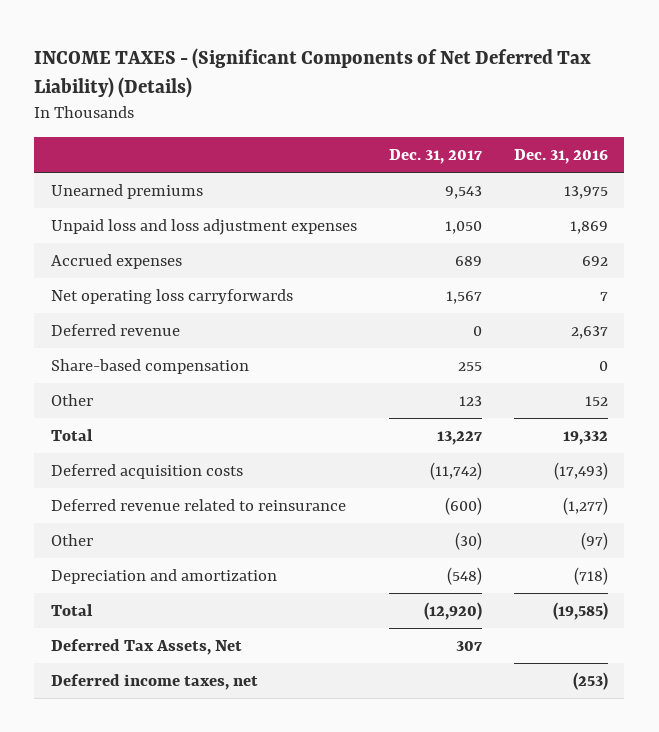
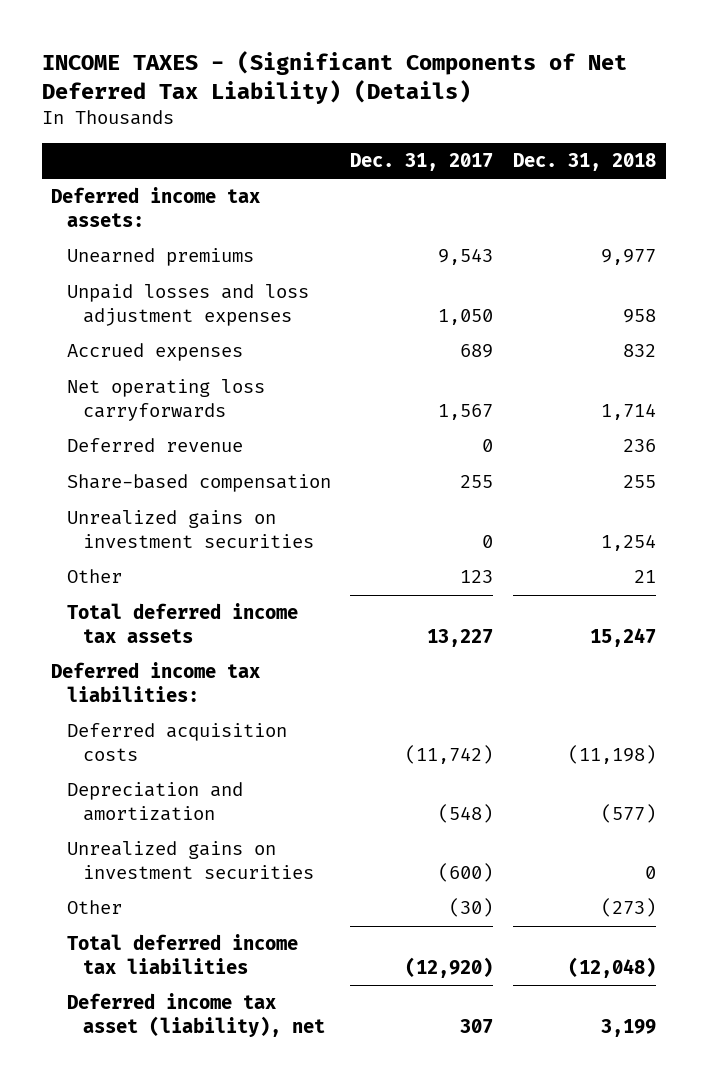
- | Dec. 31, 2017 | Dec. 31, 2016
+ | Dec. 31, 2017 | Dec. 31, 2018
+ Deferred income tax assets:
- Unpaid loss and loss adjustment expenses | 1,050 | 1,869
+ Unpaid losses and loss adjustment expenses | 1,050 | 958
+ Unrealized gains on investment securities | 0 | 1,254
- Total | 13,227 | 19,332
+ Total deferred income tax assets | 13,227 | 15,247
+ Deferred income tax liabilities:
- Deferred revenue related to reinsurance | (600) | (1,277)
- Total | (12,920) | (19,585)
- Deferred Tax Assets, Net | 307 |
- Deferred income taxes, net | | (253)
+ Unrealized gains on investment securities | (600) | 0
moved down: Other | (30) | (273)
+ Total deferred income tax liabilities | (12,920) | (12,048)
+ Deferred income tax asset (liability), net | 307 | 3,199

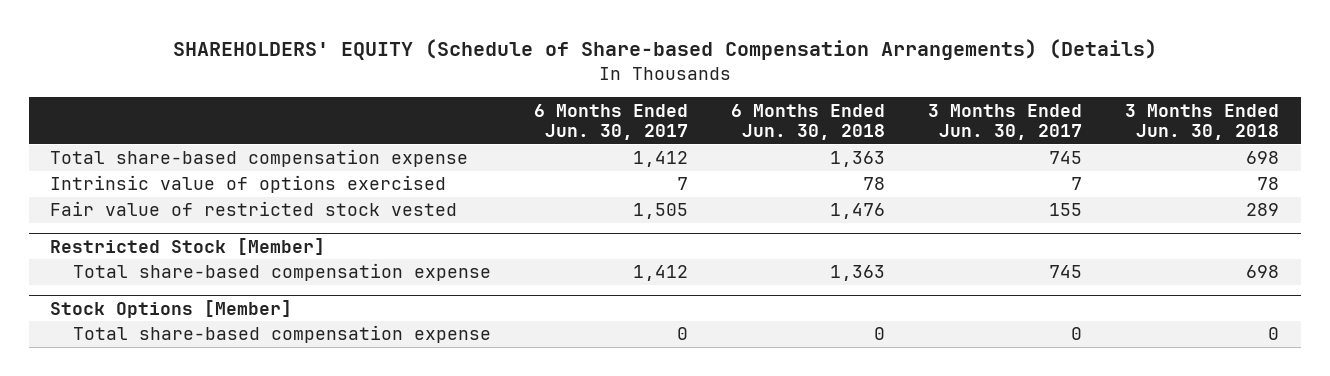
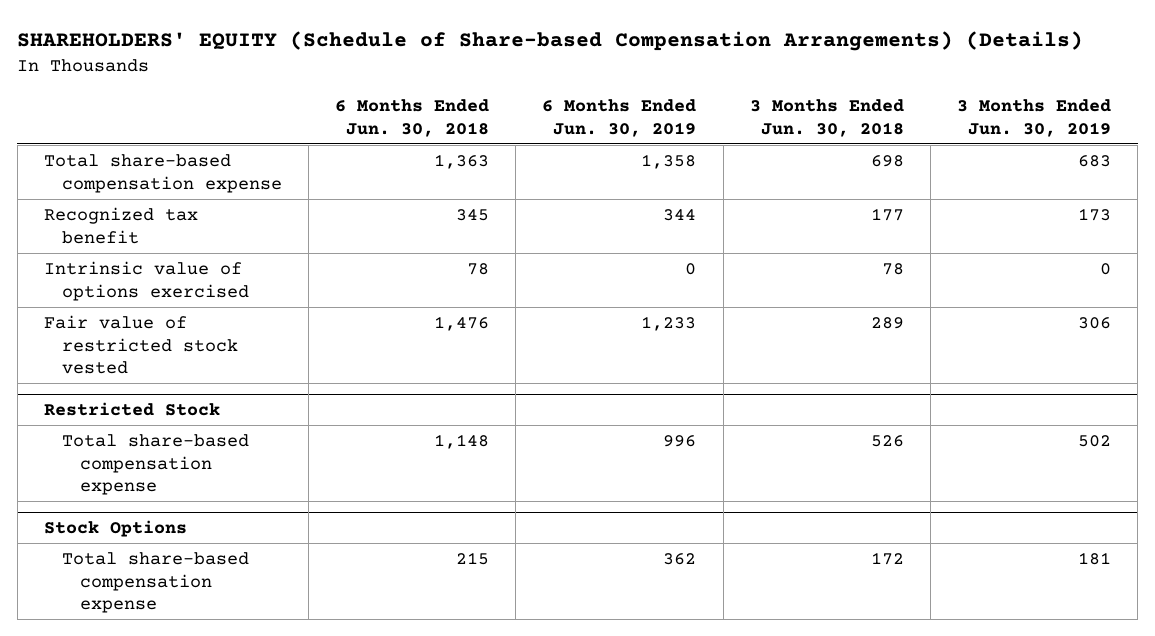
- | 6 Months Ended Jun. 30, 2017 | 6 Months Ended Jun. 30, 2018 | 3 Months Ended Jun. 30, 2017 | 3 Months Ended Jun. 30, 2018
+ | 6 Months Ended Jun. 30, 2018 | 6 Months Ended Jun. 30, 2019 | 3 Months Ended Jun. 30, 2018 | 3 Months Ended Jun. 30, 2019
+ Recognized tax benefit | 345 | 344 | 177 | 173
- Restricted Stock [Member]
- Total share-based compensation expense | 1,412 | 1,363 | 745 | 698
- Stock Options [Member]
- Total share-based compensation expense | 0 | 0 | 0 | 0
+ Restricted Stock
+ Total share-based compensation expense | 1,148 | 996 | 526 | 502
+ Stock Options
+ Total share-based compensation expense | 215 | 362 | 172 | 181

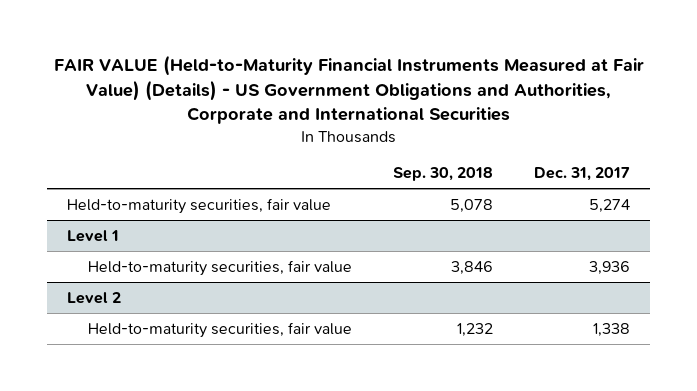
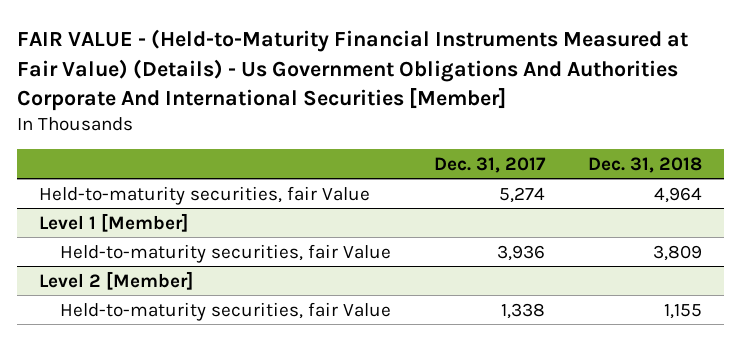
- FAIR VALUE (Held-to-Maturity Financial Instruments Measured at Fair Value) (Details) - US Government Obligations and Authorities, Corporate and International Securities
+ FAIR VALUE - (Held-to-Maturity Financial Instruments Measured at Fair Value) (Details) - Us Government Obligations And Authorities Corporate And International Securities [Member]
- | Sep. 30, 2018 | Dec. 31, 2017
+ | Dec. 31, 2017 | Dec. 31, 2018
- Held-to-maturity securities, fair value | 5,078 | 5,274
- Level 1
- Held-to-maturity securities, fair value | 3,846 | 3,936
- Level 2
- Held-to-maturity securities, fair value | 1,232 | 1,338
+ Held-to-maturity securities, fair Value | 5,274 | 4,964
+ Level 1 [Member]
+ Held-to-maturity securities, fair Value | 3,936 | 3,809
+ Level 2 [Member]
+ Held-to-maturity securities, fair Value | 1,338 | 1,155

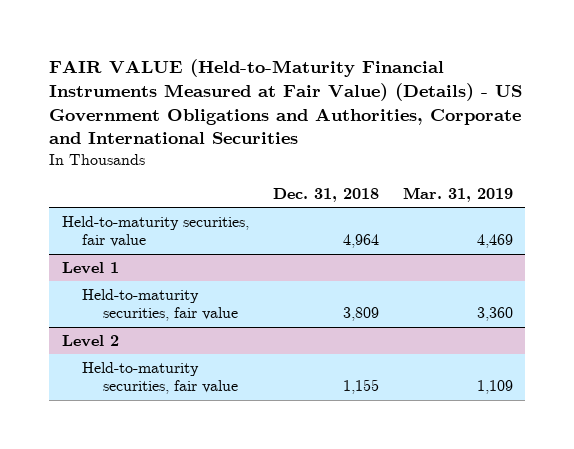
- FAIR VALUE - (Held-to-Maturity Financial Instruments Measured at Fair Value) (Details) - Us Government Obligations And Authorities Corporate And International Securities [Member]
+ FAIR VALUE (Held-to-Maturity Financial Instruments Measured at Fair Value) (Details) - US Government Obligations and Authorities, Corporate and International Securities
- | Dec. 31, 2017 | Dec. 31, 2018
+ | Dec. 31, 2018 | Mar. 31, 2019
- Held-to-maturity securities, fair Value | 5,274 | 4,964
- Level 1 [Member]
- Held-to-maturity securities, fair Value | 3,936 | 3,809
- Level 2 [Member]
- Held-to-maturity securities, fair Value | 1,338 | 1,155
+ Held-to-maturity securities, fair value | 4,964 | 4,469
+ Level 1
+ Held-to-maturity securities, fair value | 3,809 | 3,360
+ Level 2
+ Held-to-maturity securities, fair value | 1,155 | 1,109

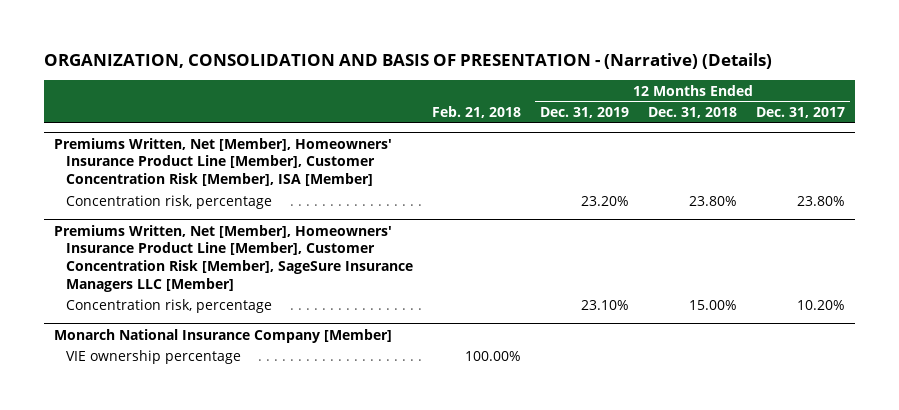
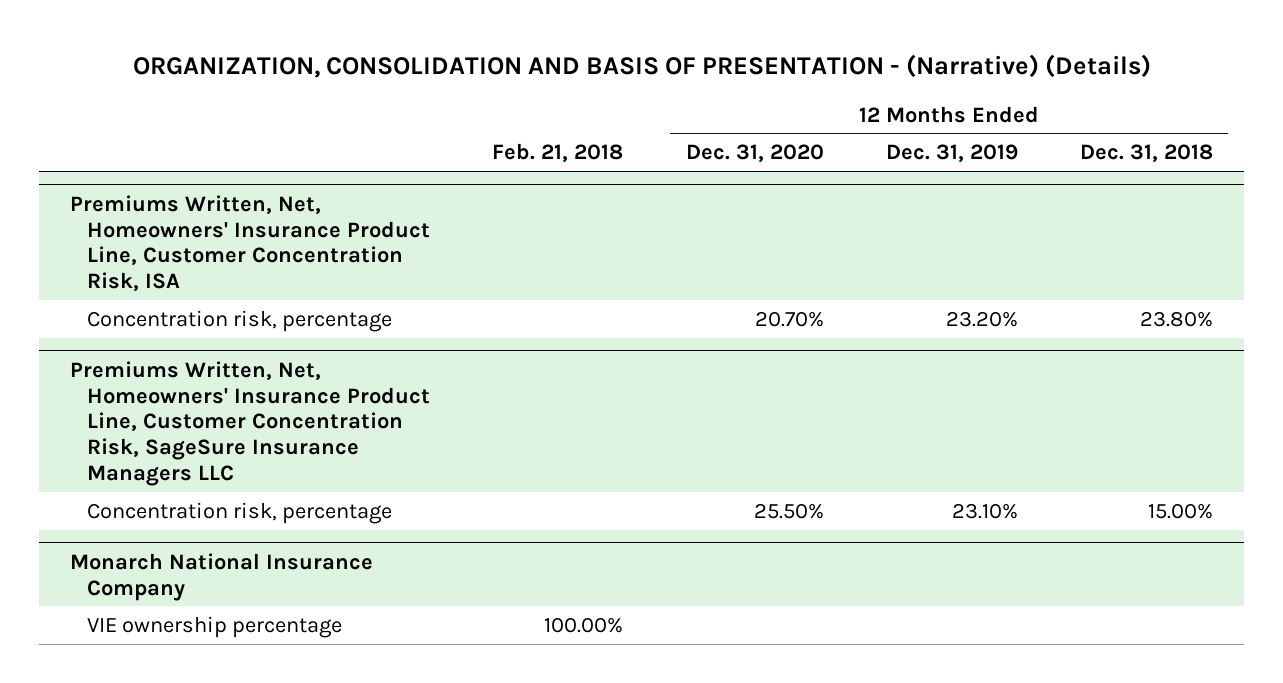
- | Feb. 21, 2018 | 12 Months Ended Dec. 31, 2019 | 12 Months Ended Dec. 31, 2018 | 12 Months Ended Dec. 31, 2017
+ | Feb. 21, 2018 | 12 Months Ended Dec. 31, 2020 | 12 Months Ended Dec. 31, 2019 | 12 Months Ended Dec. 31, 2018
- Premiums Written, Net [Member], Homeowners' Insurance Product Line [Member], Customer Concentration Risk [Member], ISA [Member]
+ Premiums Written, Net, Homeowners' Insurance Product Line, Customer Concentration Risk, ISA
- Premiums Written, Net [Member], Homeowners' Insurance Product Line [Member], Customer Concentration Risk [Member], SageSure Insurance Managers LLC [Member]
+ Premiums Written, Net, Homeowners' Insurance Product Line, Customer Concentration Risk, SageSure Insurance Managers LLC
- Monarch National Insurance Company [Member]
+ Monarch National Insurance Company

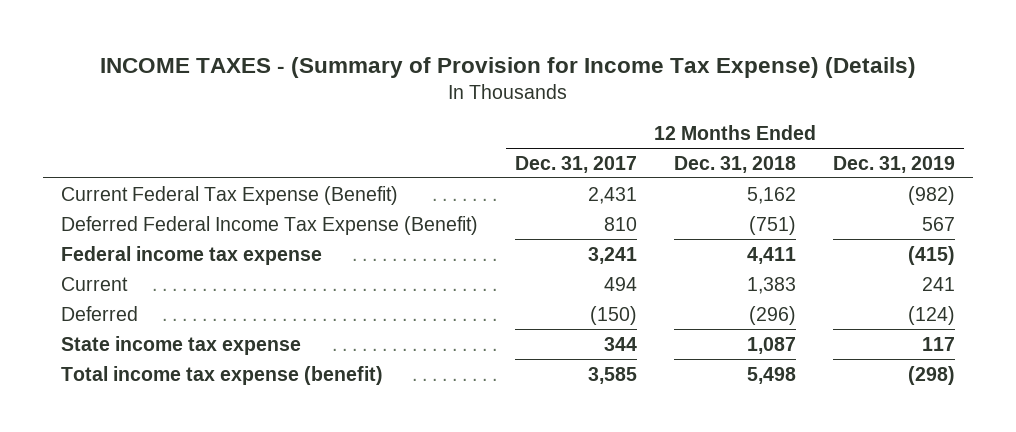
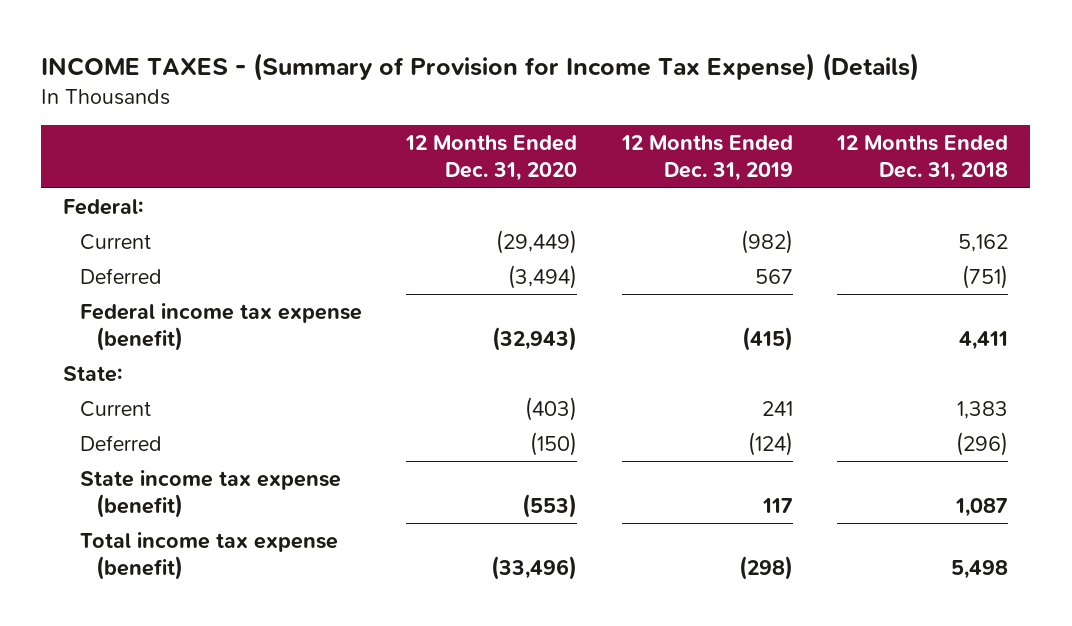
- | 12 Months Ended Dec. 31, 2017 | 12 Months Ended Dec. 31, 2018 | 12 Months Ended Dec. 31, 2019
+ | 12 Months Ended Dec. 31, 2020 | 12 Months Ended Dec. 31, 2019 | 12 Months Ended Dec. 31, 2018
- Current Federal Tax Expense (Benefit) | 2,431 | 5,162 | (982)
- Deferred Federal Income Tax Expense (Benefit) | 810 | (751) | 567
- Federal income tax expense | 3,241 | 4,411 | (415)
+ Federal:
+ Current | (29,449) | (982) | 5,162
+ Deferred | (3,494) | 567 | (751)
+ Federal income tax expense (benefit) | (32,943) | (415) | 4,411
+ State:
- State income tax expense | 344 | 1,087 | 117
+ State income tax expense (benefit) | (553) | 117 | 1,087

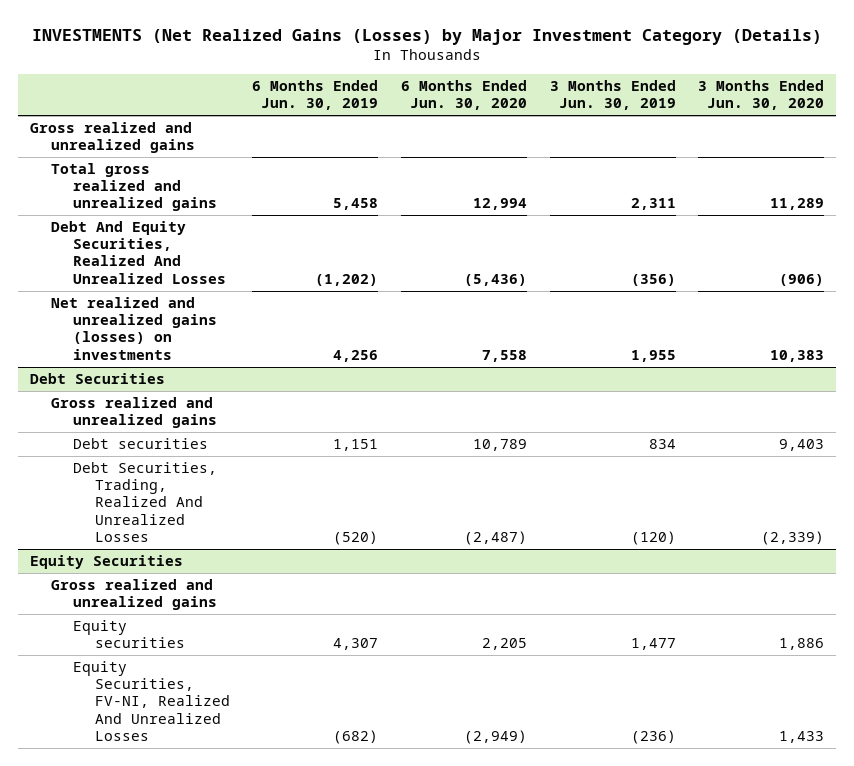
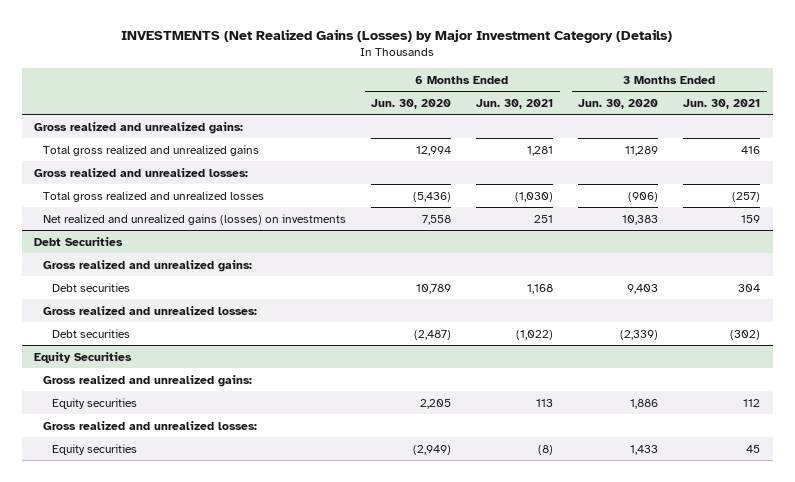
- | 6 Months Ended Jun. 30, 2019 | 6 Months Ended Jun. 30, 2020 | 3 Months Ended Jun. 30, 2019 | 3 Months Ended Jun. 30, 2020
+ | 6 Months Ended Jun. 30, 2020 | 6 Months Ended Jun. 30, 2021 | 3 Months Ended Jun. 30, 2020 | 3 Months Ended Jun. 30, 2021
- Gross realized and unrealized gains
+ Gross realized and unrealized gains:
- Debt And Equity Securities, Realized And Unrealized Losses | (1,202) | (5,436) | (356) | (906)
+ Gross realized and unrealized losses:
+ Total gross realized and unrealized losses | (5,436) | (1,030) | (906) | (257)
@ Debt Securities
- Gross realized and unrealized gains
+ Gross realized and unrealized gains:
- Debt Securities, Trading, Realized And Unrealized Losses | (520) | (2,487) | (120) | (2,339)
+ Gross realized and unrealized losses:
+ Debt securities | (2,487) | (1,022) | (2,339) | (302)
@ Equity Securities
- Gross realized and unrealized gains
+ Gross realized and unrealized gains:
- Equity Securities, FV-NI, Realized And Unrealized Losses | (682) | (2,949) | (236) | 1,433
+ Gross realized and unrealized losses:
+ Equity securities | (2,949) | (8) | 1,433 | 45

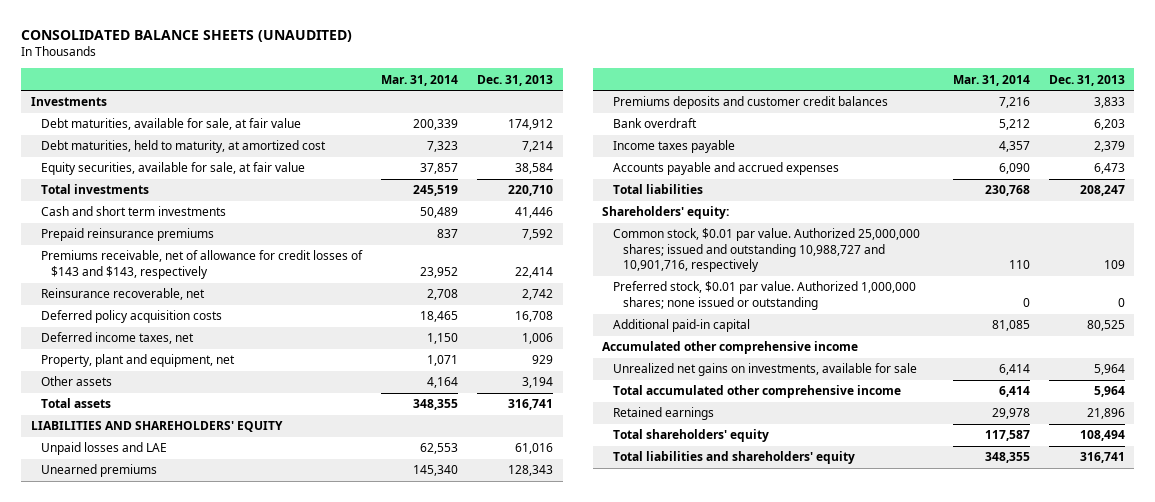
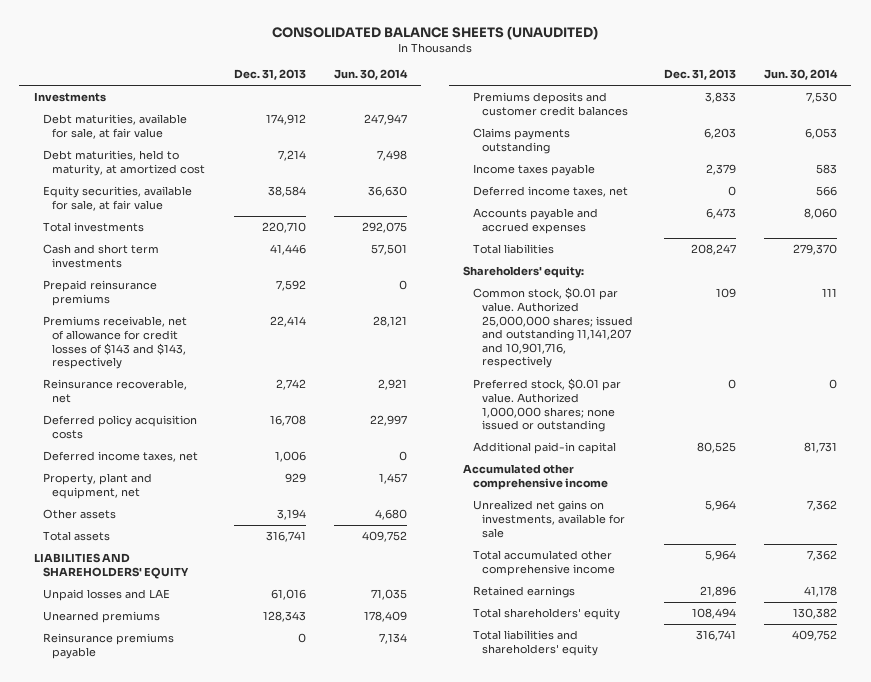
- | Mar. 31, 2014 | Dec. 31, 2013
+ | Dec. 31, 2013 | Jun. 30, 2014
+ Reinsurance premiums payable | 0 | 7,134
- Bank overdraft | 5,212 | 6,203
+ Claims payments outstanding | 6,203 | 6,053
+ Deferred income taxes, net | 0 | 566
- Common stock, $0.01 par value. Authorized 25,000,000 shares; issued and outstanding 10,988,727 and 10,901,716, respectively | 110 | 109
+ Common stock, $0.01 par value. Authorized 25,000,000 shares; issued and outstanding 11,141,207 and 10,901,716, respectively | 109 | 111

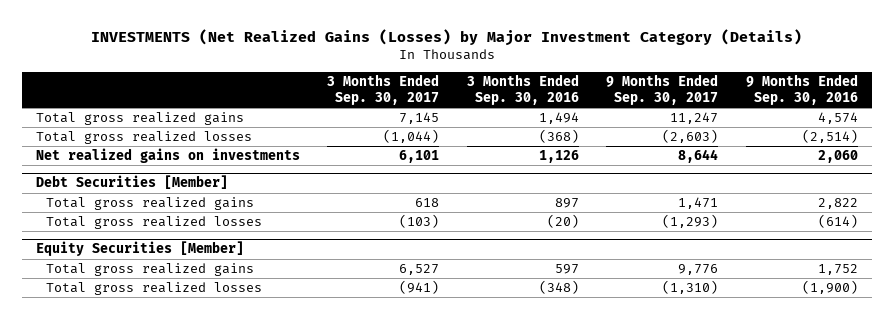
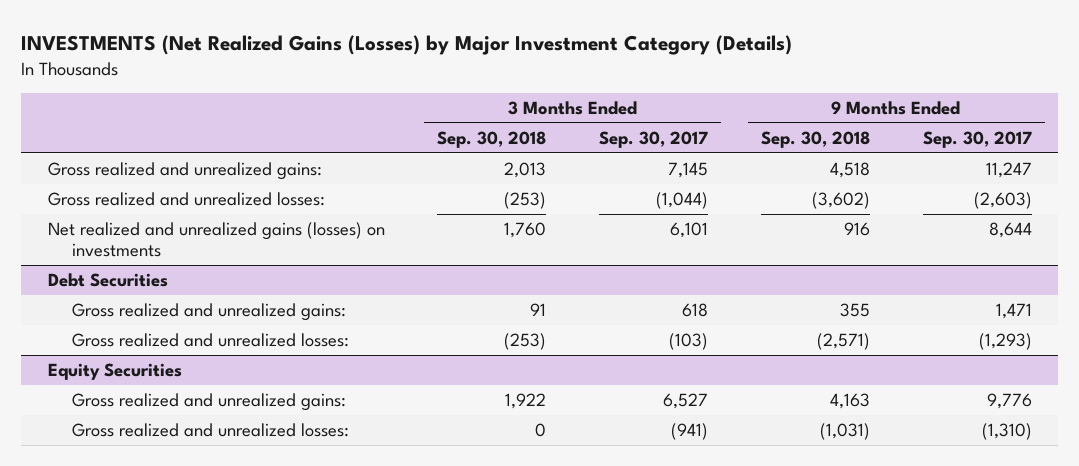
- | 3 Months Ended Sep. 30, 2017 | 3 Months Ended Sep. 30, 2016 | 9 Months Ended Sep. 30, 2017 | 9 Months Ended Sep. 30, 2016
+ | 3 Months Ended Sep. 30, 2018 | 3 Months Ended Sep. 30, 2017 | 9 Months Ended Sep. 30, 2018 | 9 Months Ended Sep. 30, 2017
- Total gross realized gains | 7,145 | 1,494 | 11,247 | 4,574
- Total gross realized losses | (1,044) | (368) | (2,603) | (2,514)
- Net realized gains on investments | 6,101 | 1,126 | 8,644 | 2,060
- Debt Securities [Member]
- Total gross realized gains | 618 | 897 | 1,471 | 2,822
- Total gross realized losses | (103) | (20) | (1,293) | (614)
- Equity Securities [Member]
- Total gross realized gains | 6,527 | 597 | 9,776 | 1,752
- Total gross realized losses | (941) | (348) | (1,310) | (1,900)
+ Gross realized and unrealized gains: | 2,013 | 7,145 | 4,518 | 11,247
+ Gross realized and unrealized losses: | (253) | (1,044) | (3,602) | (2,603)
+ Net realized and unrealized gains (losses) on investments | 1,760 | 6,101 | 916 | 8,644
+ Debt Securities
+ Gross realized and unrealized gains: | 91 | 618 | 355 | 1,471
+ Gross realized and unrealized losses: | (253) | (103) | (2,571) | (1,293)
+ Equity Securities
+ Gross realized and unrealized gains: | 1,922 | 6,527 | 4,163 | 9,776
+ Gross realized and unrealized losses: | 0 | (941) | (1,031) | (1,310)

